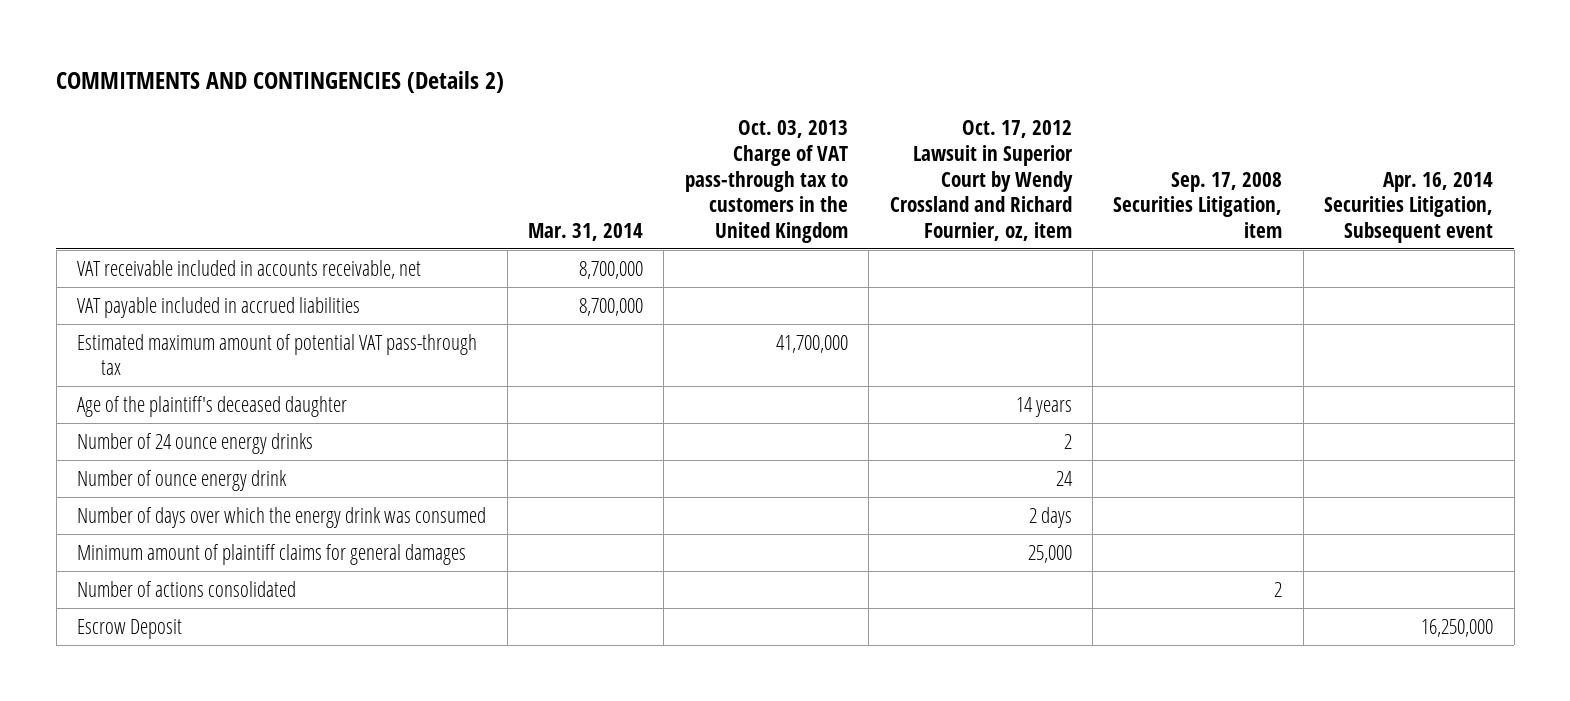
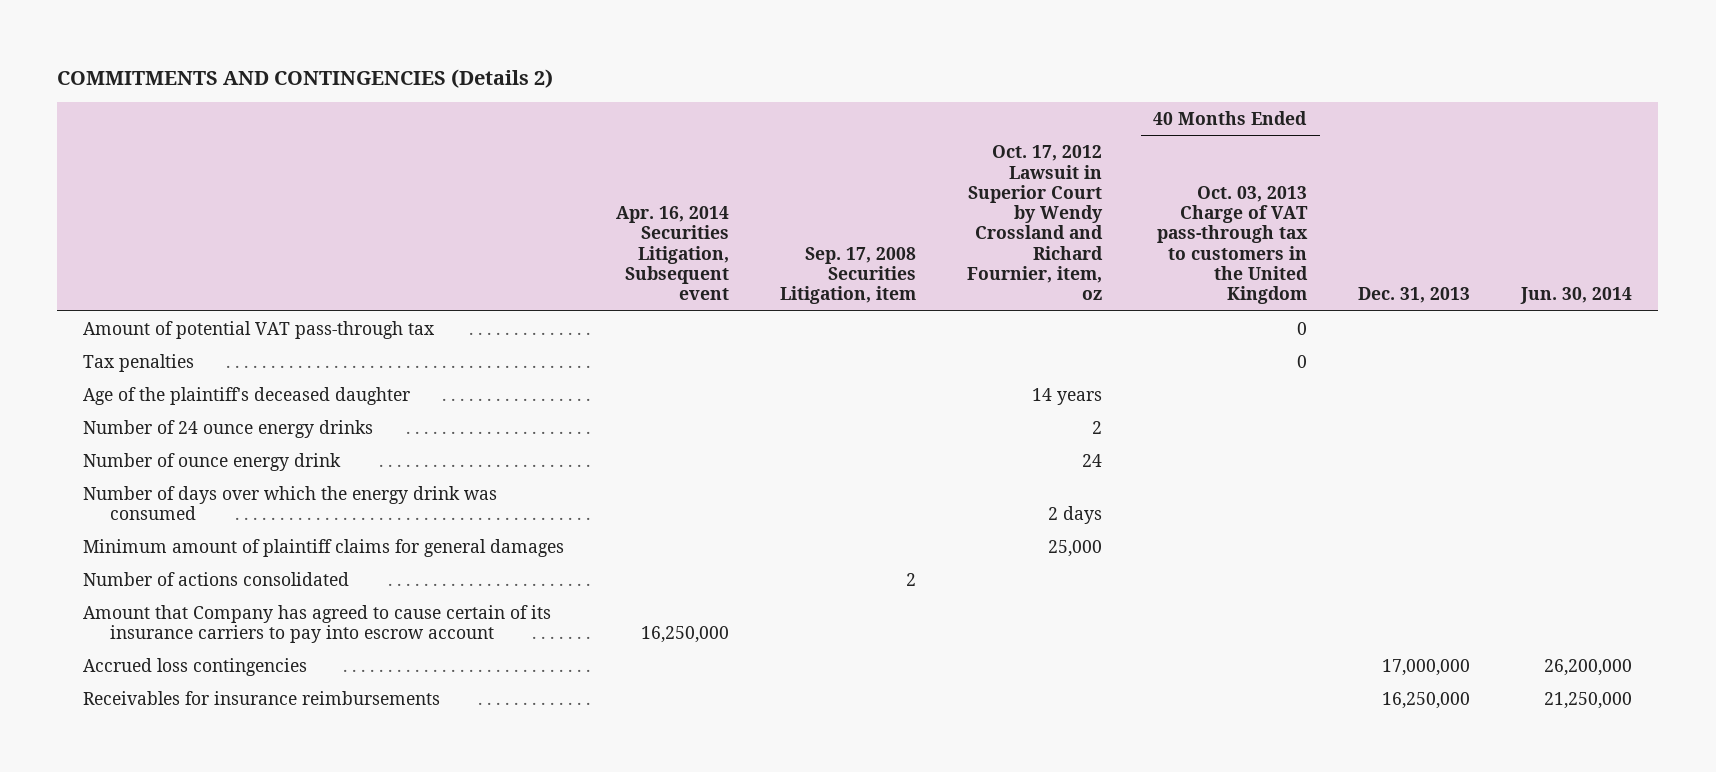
- | Mar. 31, 2014 | Oct. 03, 2013 Charge of VAT pass-through tax to customers in the United Kingdom | Oct. 17, 2012 Lawsuit in Superior Court by Wendy Crossland and Richard Fournier, oz, item | Sep. 17, 2008 Securities Litigation, item | Apr. 16, 2014 Securities Litigation, Subsequent event
+ | Apr. 16, 2014 Securities Litigation, Subsequent event | Sep. 17, 2008 Securities Litigation, item | Oct. 17, 2012 Lawsuit in Superior Court by Wendy Crossland and Richard Fournier, item, oz | 40 Months Ended Oct. 03, 2013 Charge of VAT pass-through tax to customers in the United Kingdom | Dec. 31, 2013 | Jun. 30, 2014
- VAT receivable included in accounts receivable, net | 8,700,000 | | | |
- VAT payable included in accrued liabilities | 8,700,000 | | | |
- Estimated maximum amount of potential VAT pass-through tax | | 41,700,000 | | |
+ Amount of potential VAT pass-through tax | | | | 0 | |
+ Tax penalties | | | | 0 | |
- Escrow Deposit | | | | | 16,250,000
+ Amount that Company has agreed to cause certain of its insurance carriers to pay into escrow account | 16,250,000 | | | | |
+ Accrued loss contingencies | | | | | 17,000,000 | 26,200,000
+ Receivables for insurance reimbursements | | | | | 16,250,000 | 21,250,000

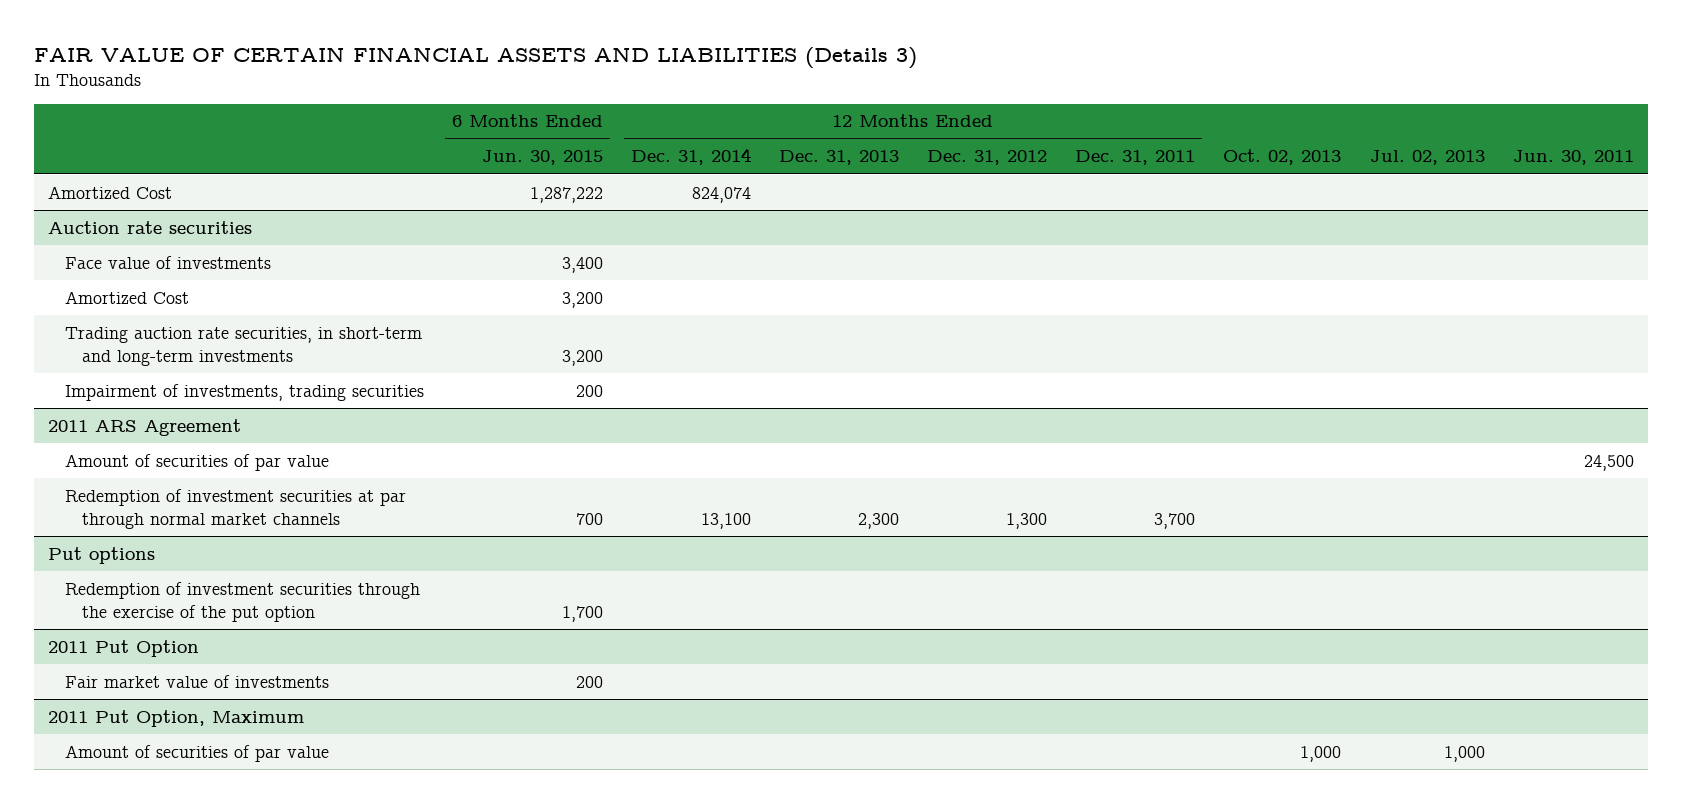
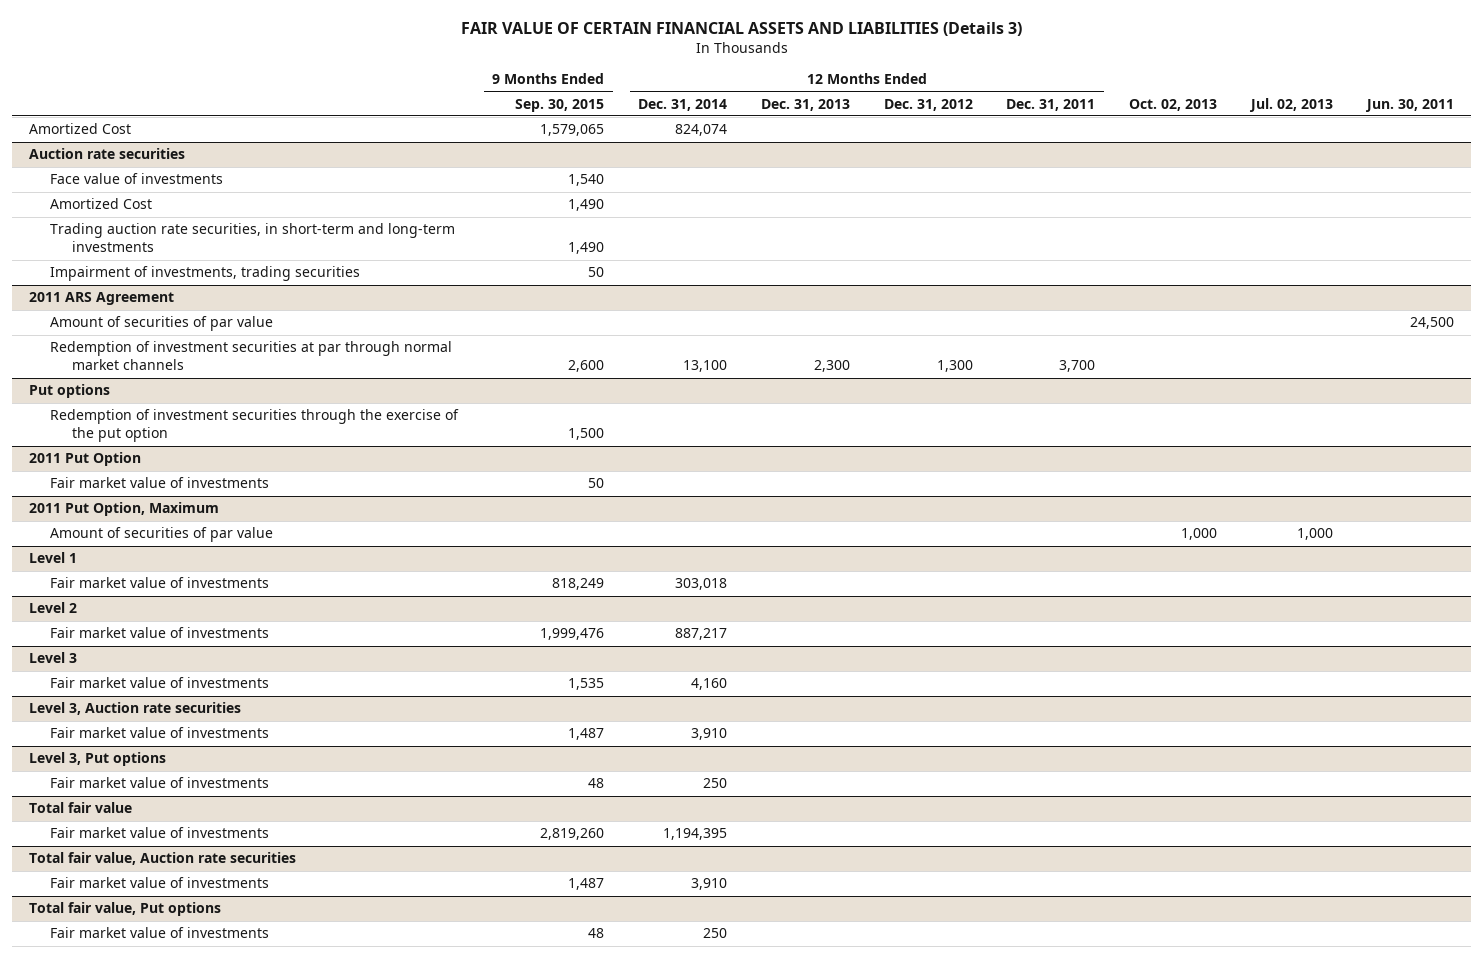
- | 6 Months Ended Jun. 30, 2015 | 12 Months Ended Dec. 31, 2014 | 12 Months Ended Dec. 31, 2013 | 12 Months Ended Dec. 31, 2012 | 12 Months Ended Dec. 31, 2011 | Oct. 02, 2013 | Jul. 02, 2013 | Jun. 30, 2011
+ | 9 Months Ended Sep. 30, 2015 | 12 Months Ended Dec. 31, 2014 | 12 Months Ended Dec. 31, 2013 | 12 Months Ended Dec. 31, 2012 | 12 Months Ended Dec. 31, 2011 | Oct. 02, 2013 | Jul. 02, 2013 | Jun. 30, 2011
+ Level 1
+ Fair market value of investments | 818,249 | 303,018 | | | | | |
+ Level 2
+ Fair market value of investments | 1,999,476 | 887,217 | | | | | |
+ Level 3
+ Fair market value of investments | 1,535 | 4,160 | | | | | |
+ Level 3, Auction rate securities
+ Fair market value of investments | 1,487 | 3,910 | | | | | |
+ Level 3, Put options
+ Fair market value of investments | 48 | 250 | | | | | |
+ Total fair value
+ Fair market value of investments | 2,819,260 | 1,194,395 | | | | | |
+ Total fair value, Auction rate securities
+ Fair market value of investments | 1,487 | 3,910 | | | | | |
+ Total fair value, Put options
+ Fair market value of investments | 48 | 250 | | | | | |

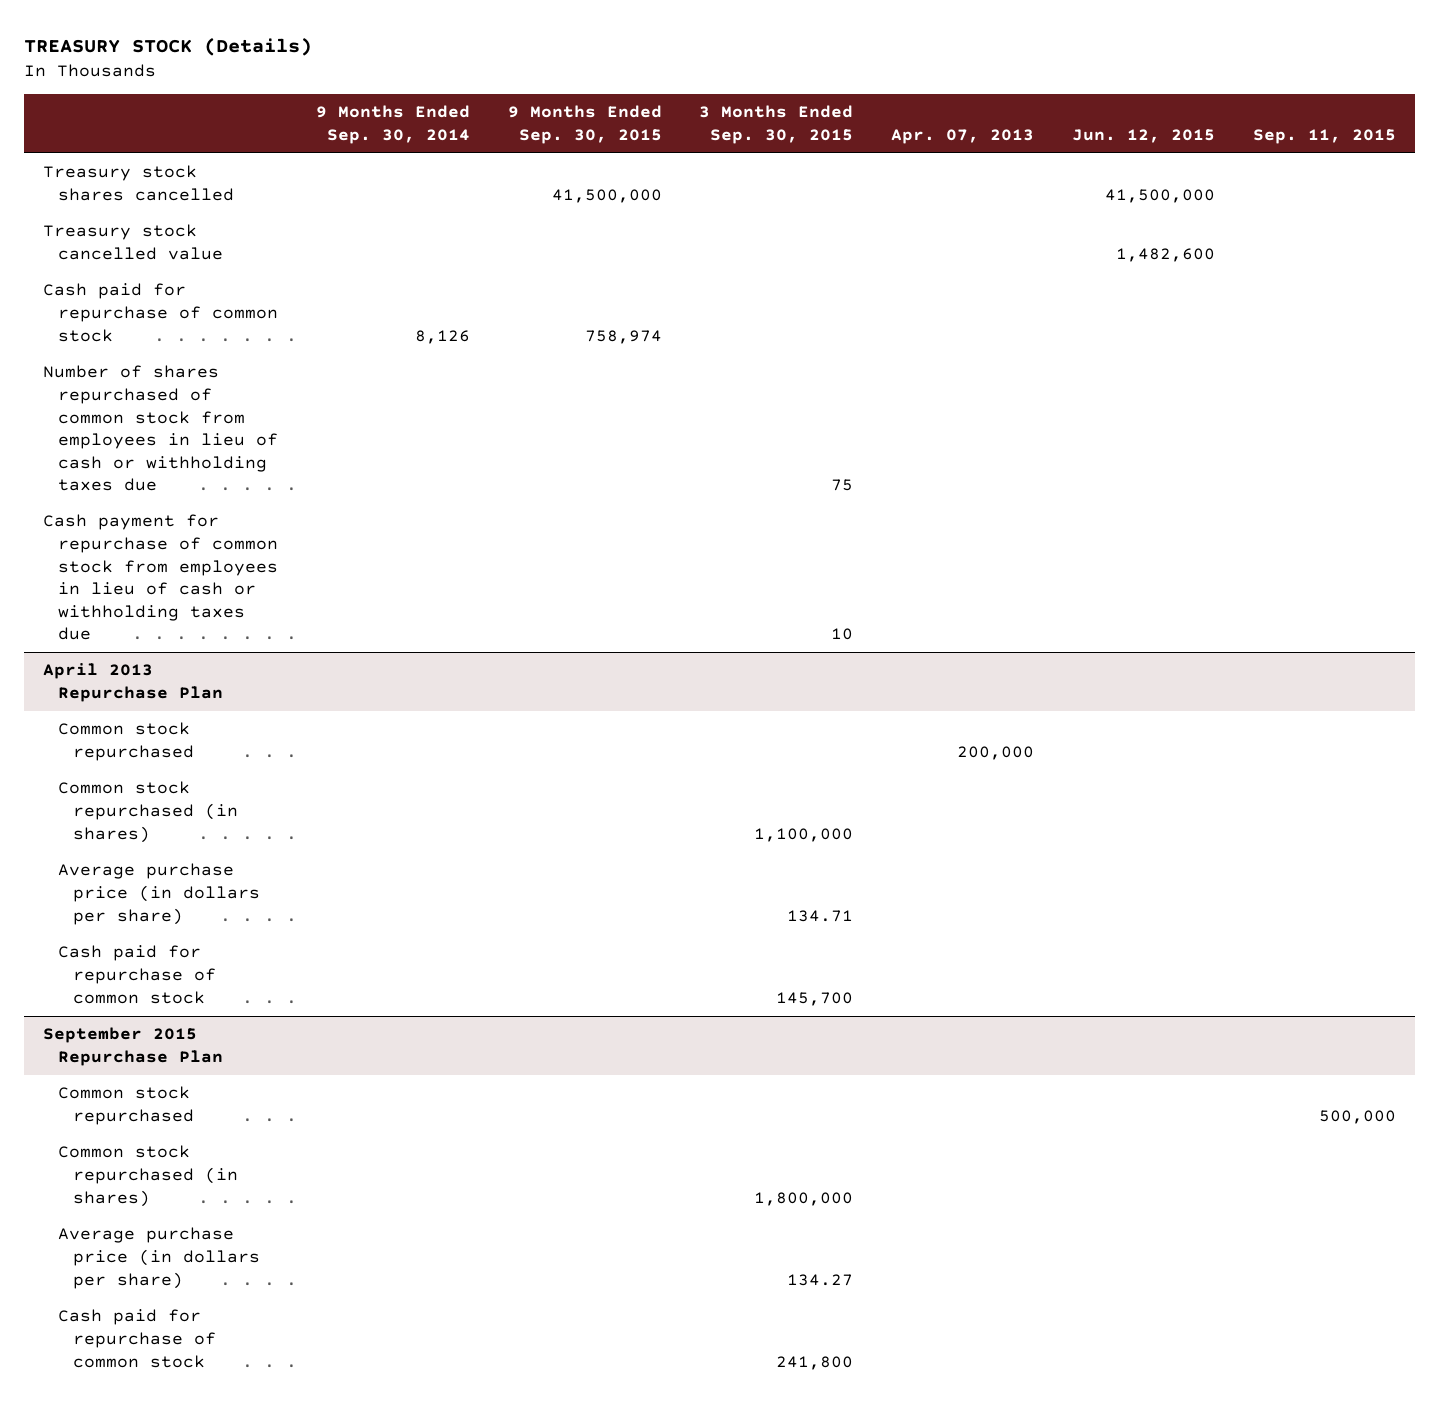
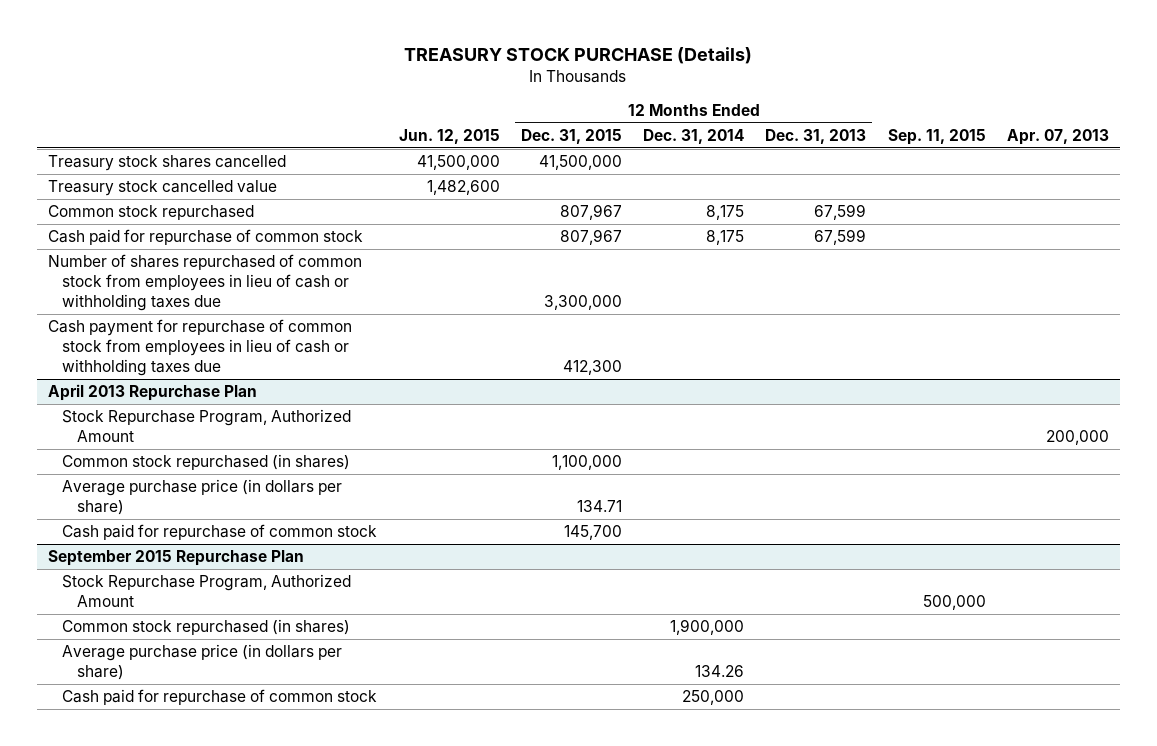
- TREASURY STOCK (Details)
+ TREASURY STOCK PURCHASE (Details)
- | 9 Months Ended Sep. 30, 2014 | 9 Months Ended Sep. 30, 2015 | 3 Months Ended Sep. 30, 2015 | Apr. 07, 2013 | Jun. 12, 2015 | Sep. 11, 2015
+ | Jun. 12, 2015 | 12 Months Ended Dec. 31, 2015 | 12 Months Ended Dec. 31, 2014 | 12 Months Ended Dec. 31, 2013 | Sep. 11, 2015 | Apr. 07, 2013
+ Common stock repurchased | | 807,967 | 8,175 | 67,599 | |
@ April 2013 Repurchase Plan
- Common stock repurchased | | | | 200,000 | |
+ Stock Repurchase Program, Authorized Amount | | | | | | 200,000
@ September 2015 Repurchase Plan
- Common stock repurchased | | | | | | 500,000
+ Stock Repurchase Program, Authorized Amount | | | | | 500,000 |

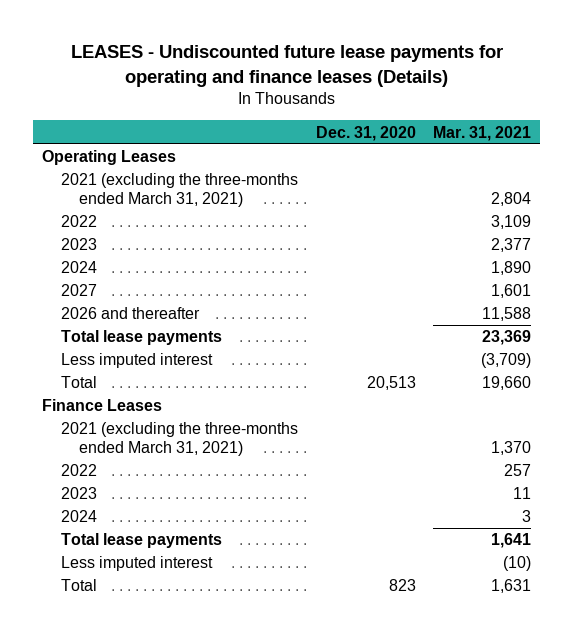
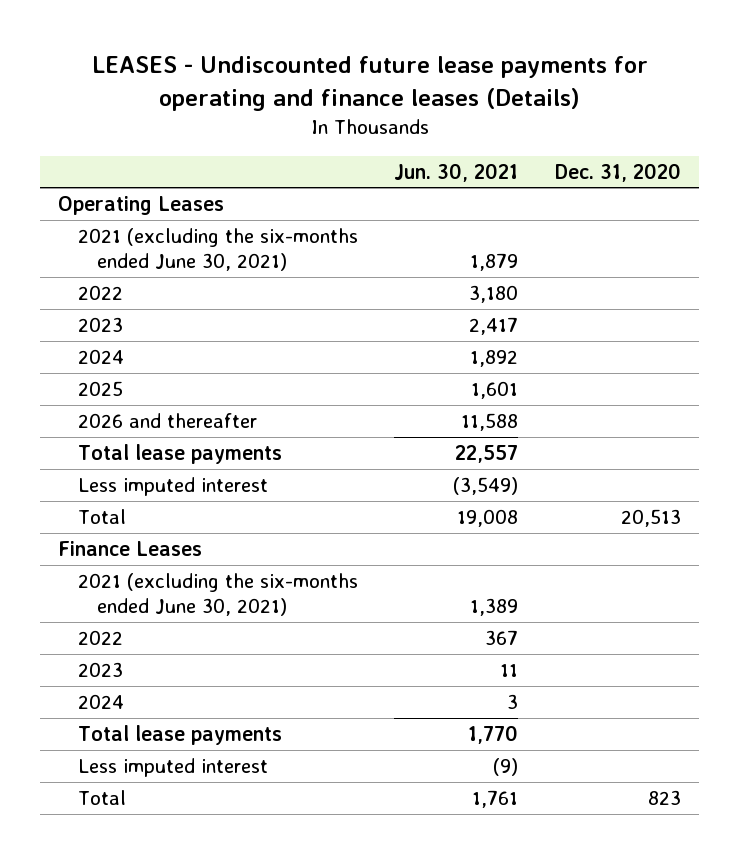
- | Dec. 31, 2020 | Mar. 31, 2021
+ | Jun. 30, 2021 | Dec. 31, 2020
- 2021 (excluding the three-months ended March 31, 2021) | | 2,804
+ 2021 (excluding the six-months ended June 30, 2021) | 1,879 |
- 2027 | | 1,601
+ 2025 | 1,601 |
- 2021 (excluding the three-months ended March 31, 2021) | | 1,370
+ 2021 (excluding the six-months ended June 30, 2021) | 1,389 |

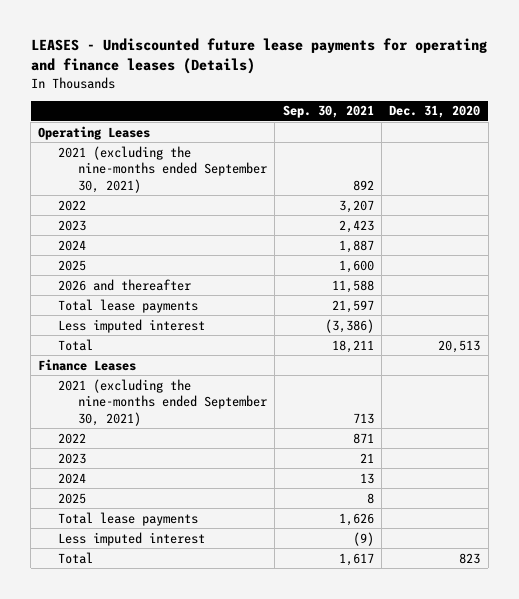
- | Jun. 30, 2021 | Dec. 31, 2020
+ | Sep. 30, 2021 | Dec. 31, 2020
- 2021 (excluding the six-months ended June 30, 2021) | 1,879 |
+ 2021 (excluding the nine-months ended September 30, 2021) | 892 |
- 2021 (excluding the six-months ended June 30, 2021) | 1,389 |
+ 2021 (excluding the nine-months ended September 30, 2021) | 713 |
+ 2025 | 8 |

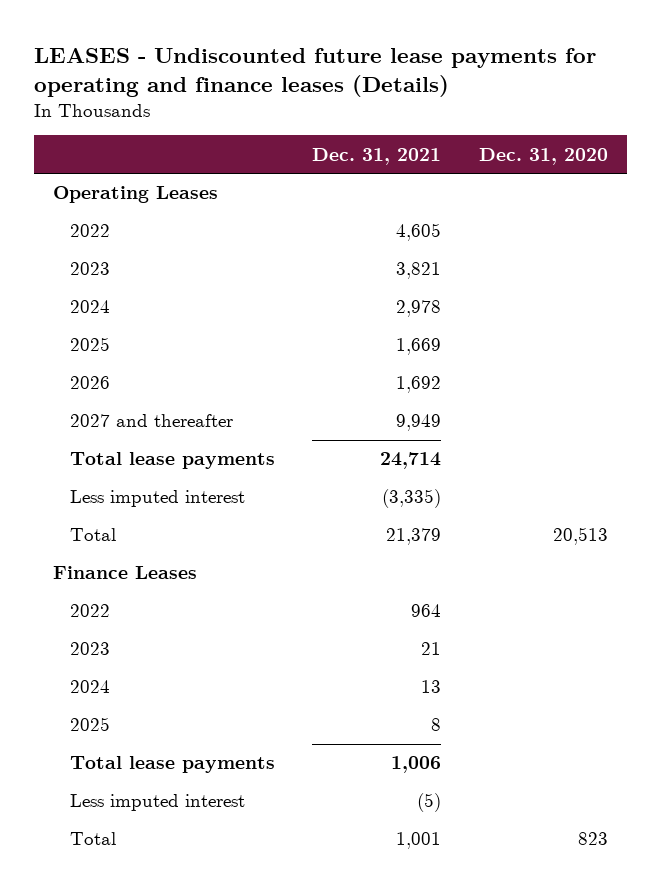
- | Sep. 30, 2021 | Dec. 31, 2020
+ | Dec. 31, 2021 | Dec. 31, 2020
- 2021 (excluding the nine-months ended September 30, 2021) | 892 |
- 2026 and thereafter | 11,588 |
+ 2026 | 1,692 |
+ 2027 and thereafter | 9,949 |
- 2021 (excluding the nine-months ended September 30, 2021) | 713 |

